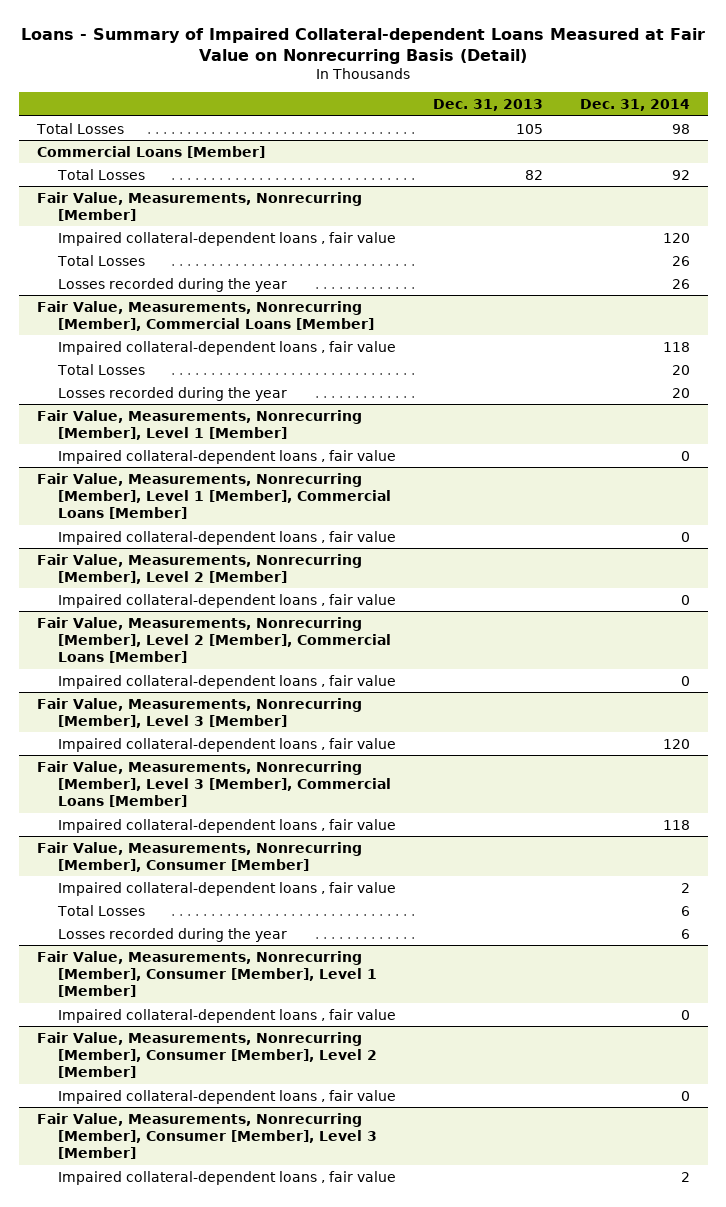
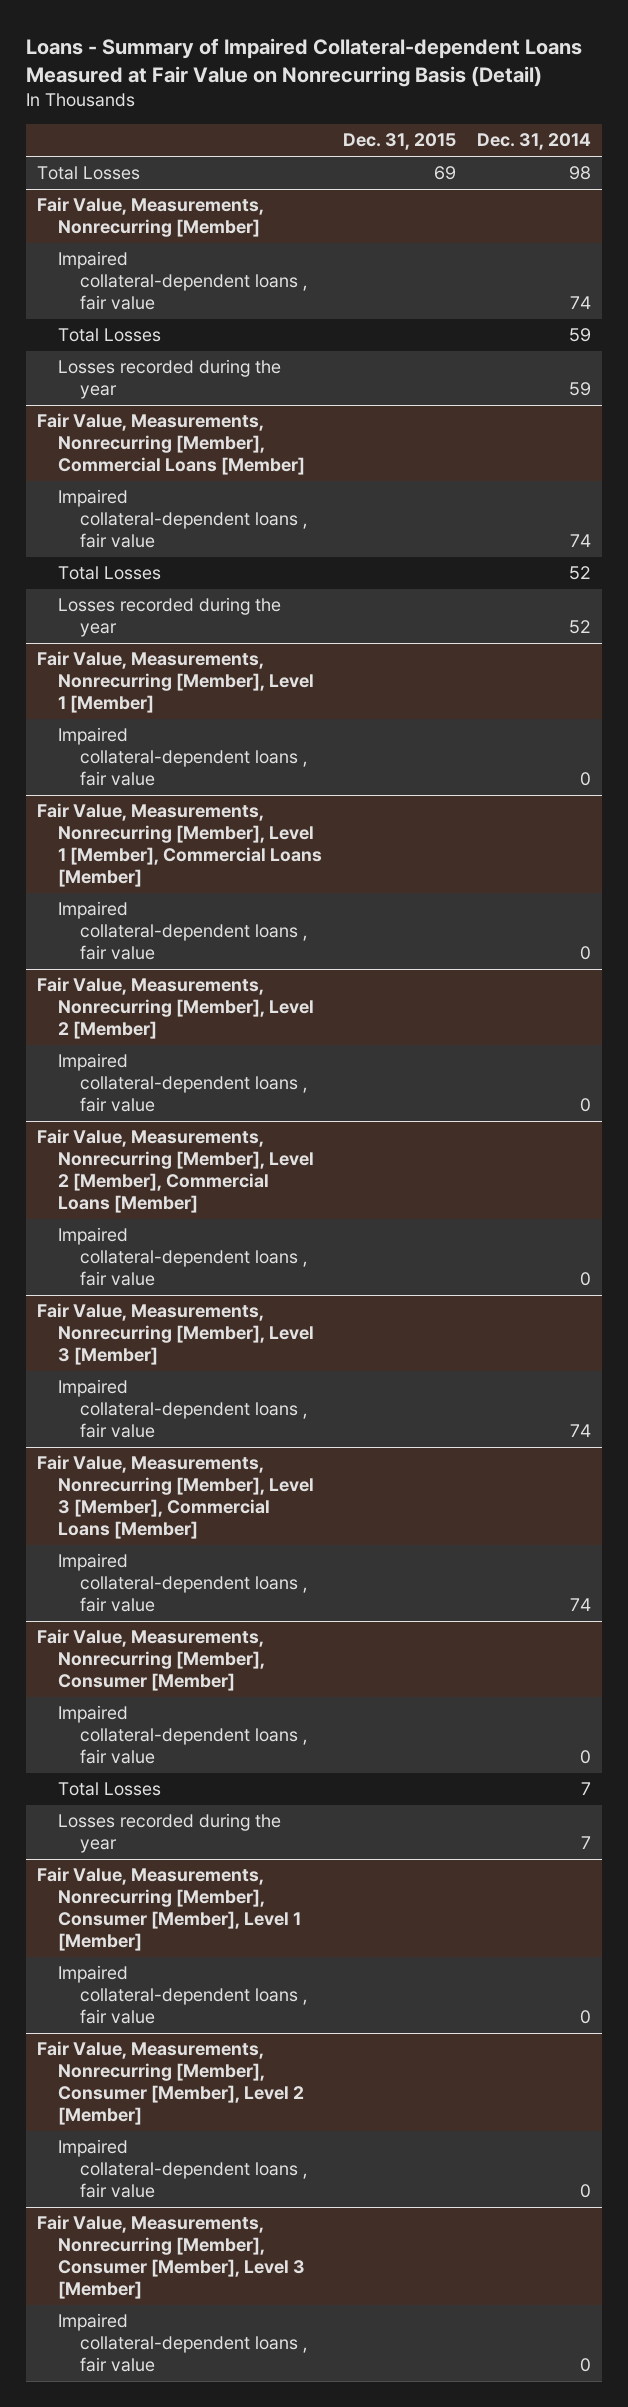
- | Dec. 31, 2013 | Dec. 31, 2014
+ | Dec. 31, 2015 | Dec. 31, 2014
- Commercial Loans [Member]
- Total Losses | 82 | 92
@ Fair Value, Measurements, Nonrecurring [Member]
- Impaired collateral-dependent loans , fair value | | 120
- Total Losses | | 26
- Losses recorded during the year | | 26
+ Impaired collateral-dependent loans , fair value | | 74
+ Total Losses | | 59
+ Losses recorded during the year | | 59
@ Fair Value, Measurements, Nonrecurring [Member], Commercial Loans [Member]
- Impaired collateral-dependent loans , fair value | | 118
- Total Losses | | 20
- Losses recorded during the year | | 20
+ Impaired collateral-dependent loans , fair value | | 74
+ Total Losses | | 52
+ Losses recorded during the year | | 52
@ Fair Value, Measurements, Nonrecurring [Member], Level 3 [Member]
- Impaired collateral-dependent loans , fair value | | 120
+ Impaired collateral-dependent loans , fair value | | 74
@ Fair Value, Measurements, Nonrecurring [Member], Level 3 [Member], Commercial Loans [Member]
- Impaired collateral-dependent loans , fair value | | 118
+ Impaired collateral-dependent loans , fair value | | 74
@ Fair Value, Measurements, Nonrecurring [Member], Consumer [Member]
- Impaired collateral-dependent loans , fair value | | 2
- Total Losses | | 6
- Losses recorded during the year | | 6
+ Impaired collateral-dependent loans , fair value | | 0
+ Total Losses | | 7
+ Losses recorded during the year | | 7
@ Fair Value, Measurements, Nonrecurring [Member], Consumer [Member], Level 3 [Member]
- Impaired collateral-dependent loans , fair value | | 2
+ Impaired collateral-dependent loans , fair value | | 0

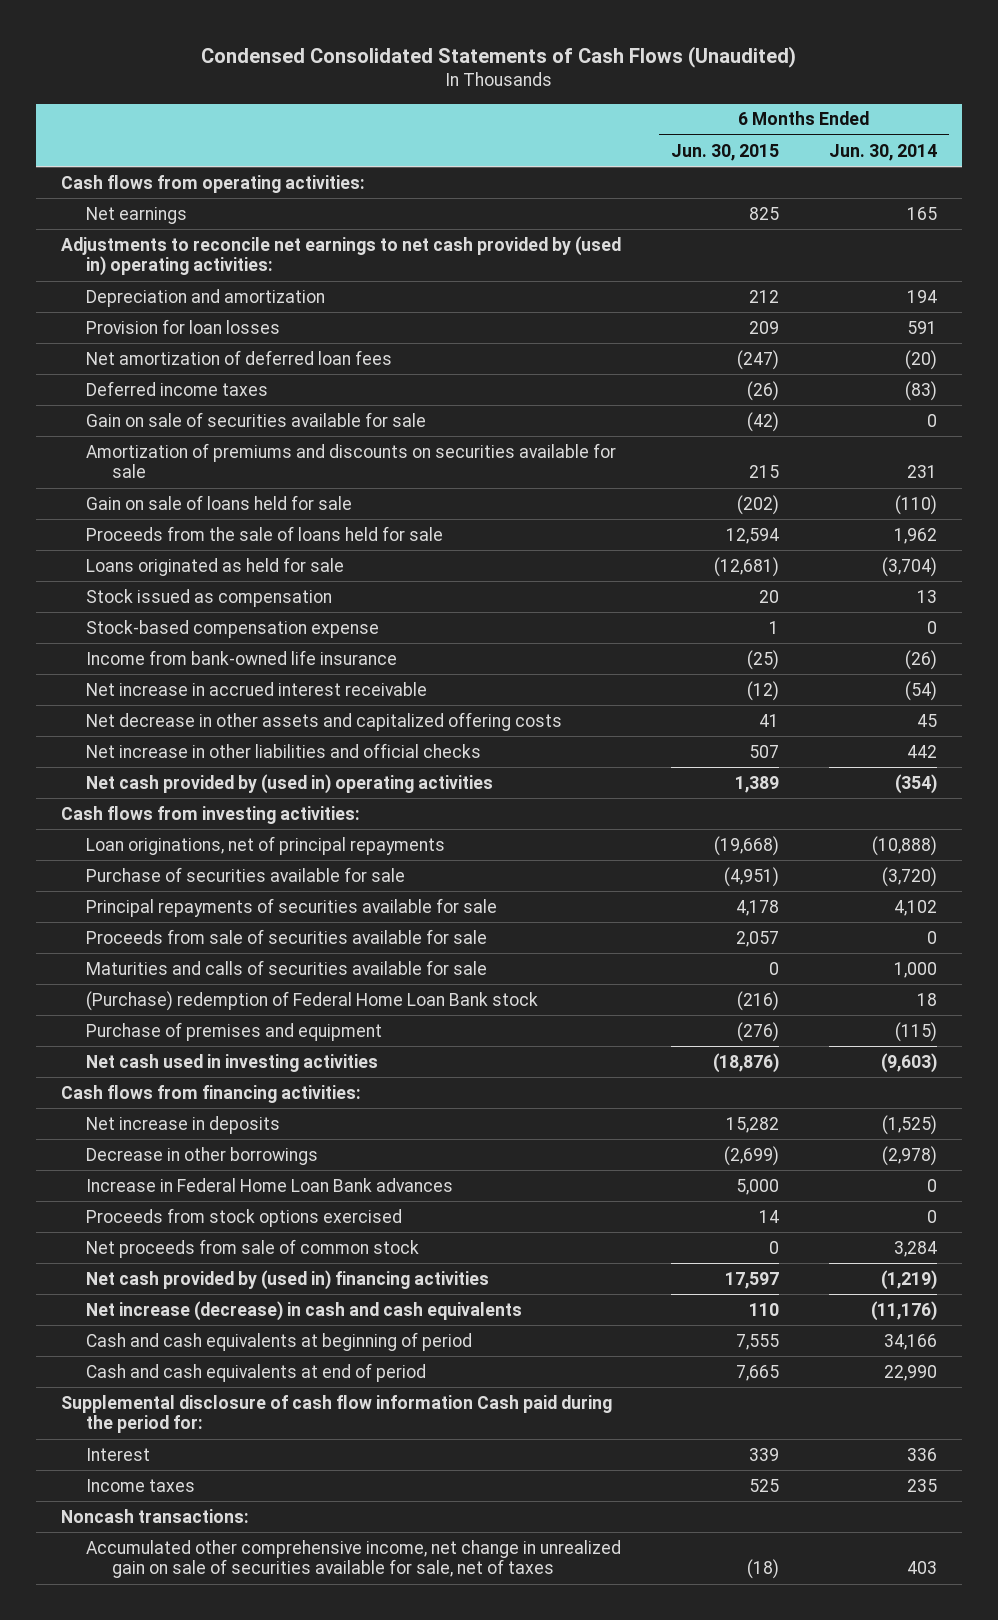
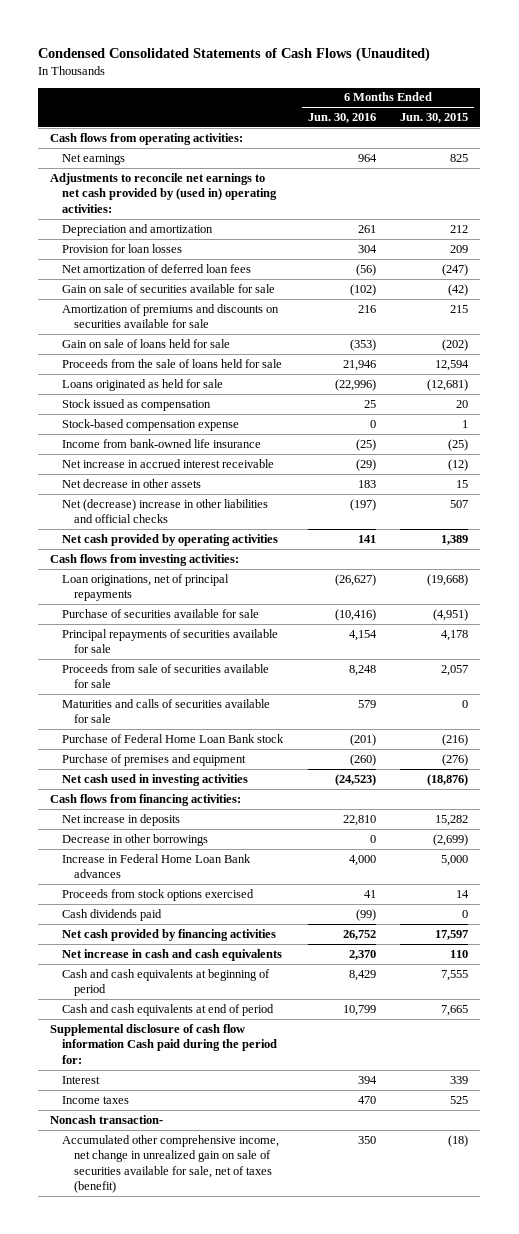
- | 6 Months Ended Jun. 30, 2015 | 6 Months Ended Jun. 30, 2014
+ | 6 Months Ended Jun. 30, 2016 | 6 Months Ended Jun. 30, 2015
- Deferred income taxes | (26) | (83)
- Net decrease in other assets and capitalized offering costs | 41 | 45
- Net increase in other liabilities and official checks | 507 | 442
- Net cash provided by (used in) operating activities | 1,389 | (354)
+ Net decrease in other assets | 183 | 15
+ Net (decrease) increase in other liabilities and official checks | (197) | 507
+ Net cash provided by operating activities | 141 | 1,389
- (Purchase) redemption of Federal Home Loan Bank stock | (216) | 18
+ Purchase of Federal Home Loan Bank stock | (201) | (216)
- Net proceeds from sale of common stock | 0 | 3,284
- Net cash provided by (used in) financing activities | 17,597 | (1,219)
- Net increase (decrease) in cash and cash equivalents | 110 | (11,176)
+ Cash dividends paid | (99) | 0
+ Net cash provided by financing activities | 26,752 | 17,597
+ Net increase in cash and cash equivalents | 2,370 | 110
- Noncash transactions:
- Accumulated other comprehensive income, net change in unrealized gain on sale of securities available for sale, net of taxes | (18) | 403
+ Noncash transaction-
+ Accumulated other comprehensive income, net change in unrealized gain on sale of securities available for sale, net of taxes (benefit) | 350 | (18)

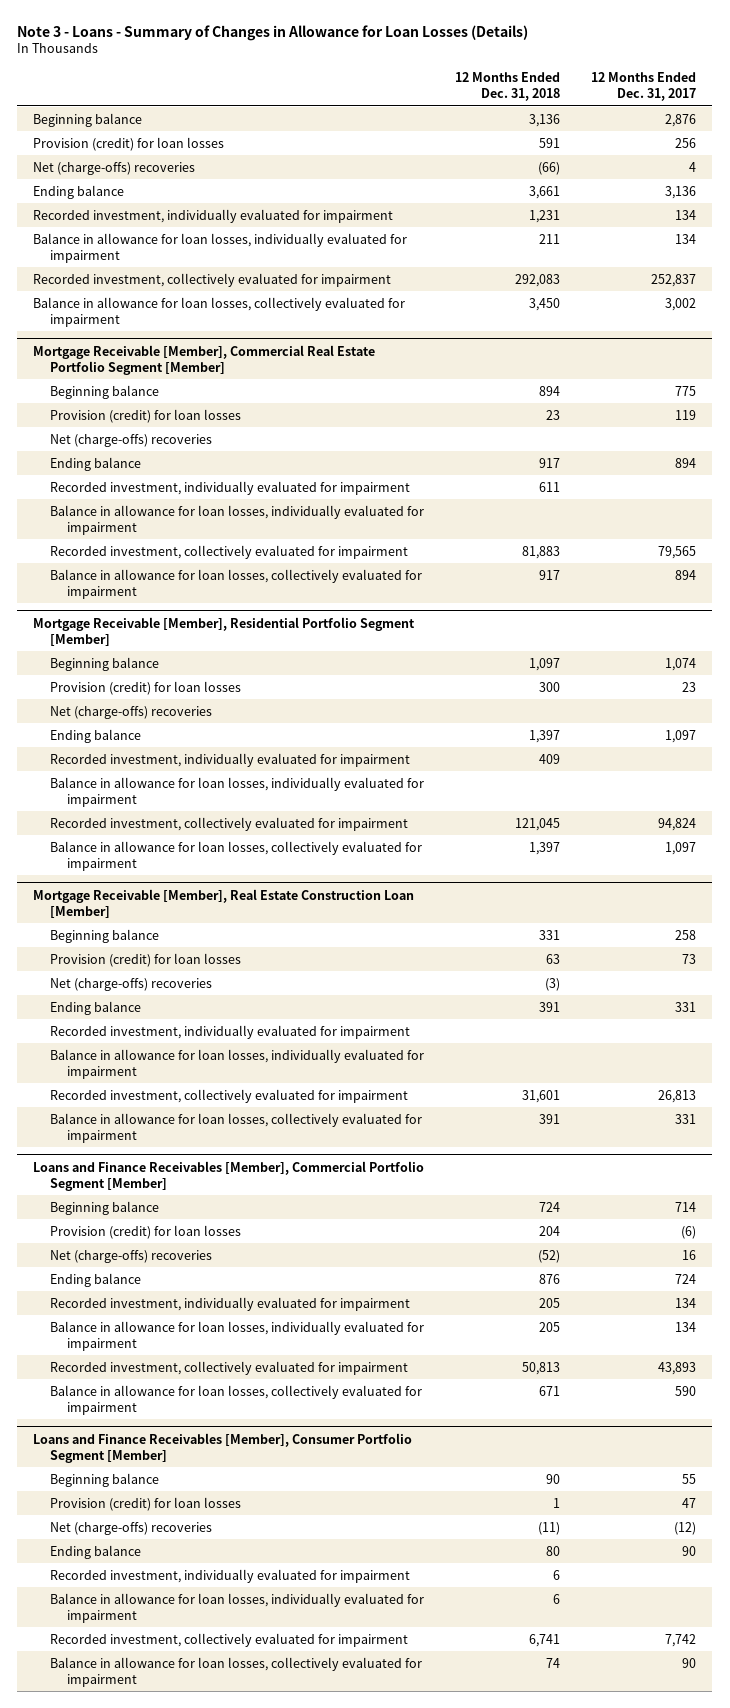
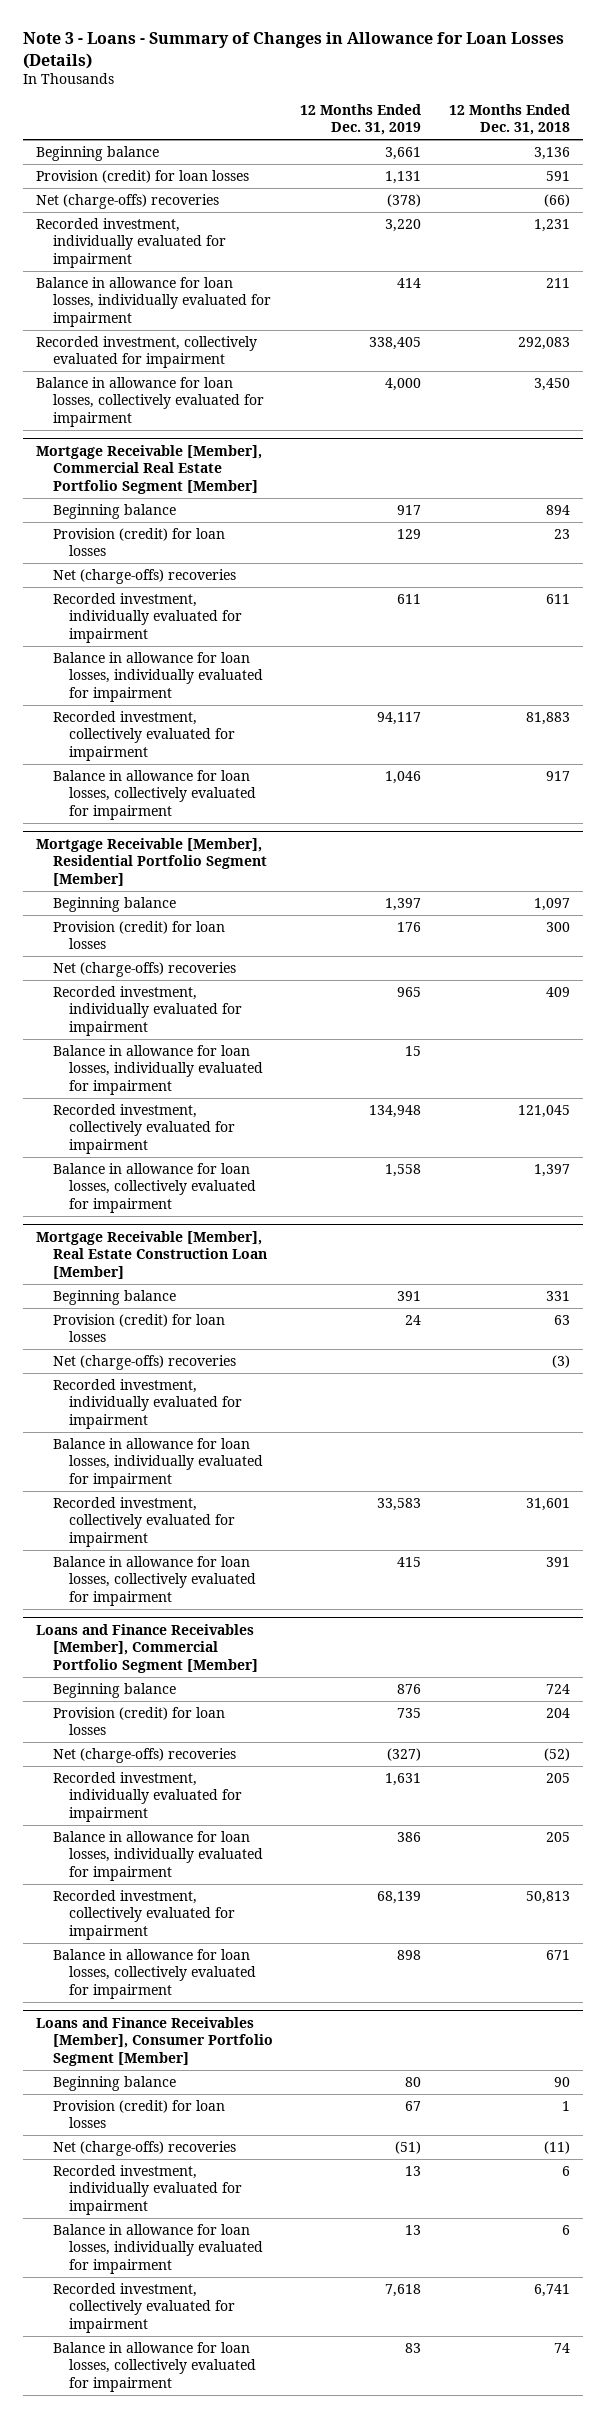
- | 12 Months Ended Dec. 31, 2018 | 12 Months Ended Dec. 31, 2017
+ | 12 Months Ended Dec. 31, 2019 | 12 Months Ended Dec. 31, 2018
- Ending balance | 3,661 | 3,136
@ Mortgage Receivable [Member], Commercial Real Estate Portfolio Segment [Member]
- Ending balance | 917 | 894
@ Mortgage Receivable [Member], Residential Portfolio Segment [Member]
- Ending balance | 1,397 | 1,097
@ Mortgage Receivable [Member], Real Estate Construction Loan [Member]
- Ending balance | 391 | 331
@ Loans and Finance Receivables [Member], Commercial Portfolio Segment [Member]
- Ending balance | 876 | 724
@ Loans and Finance Receivables [Member], Consumer Portfolio Segment [Member]
- Ending balance | 80 | 90

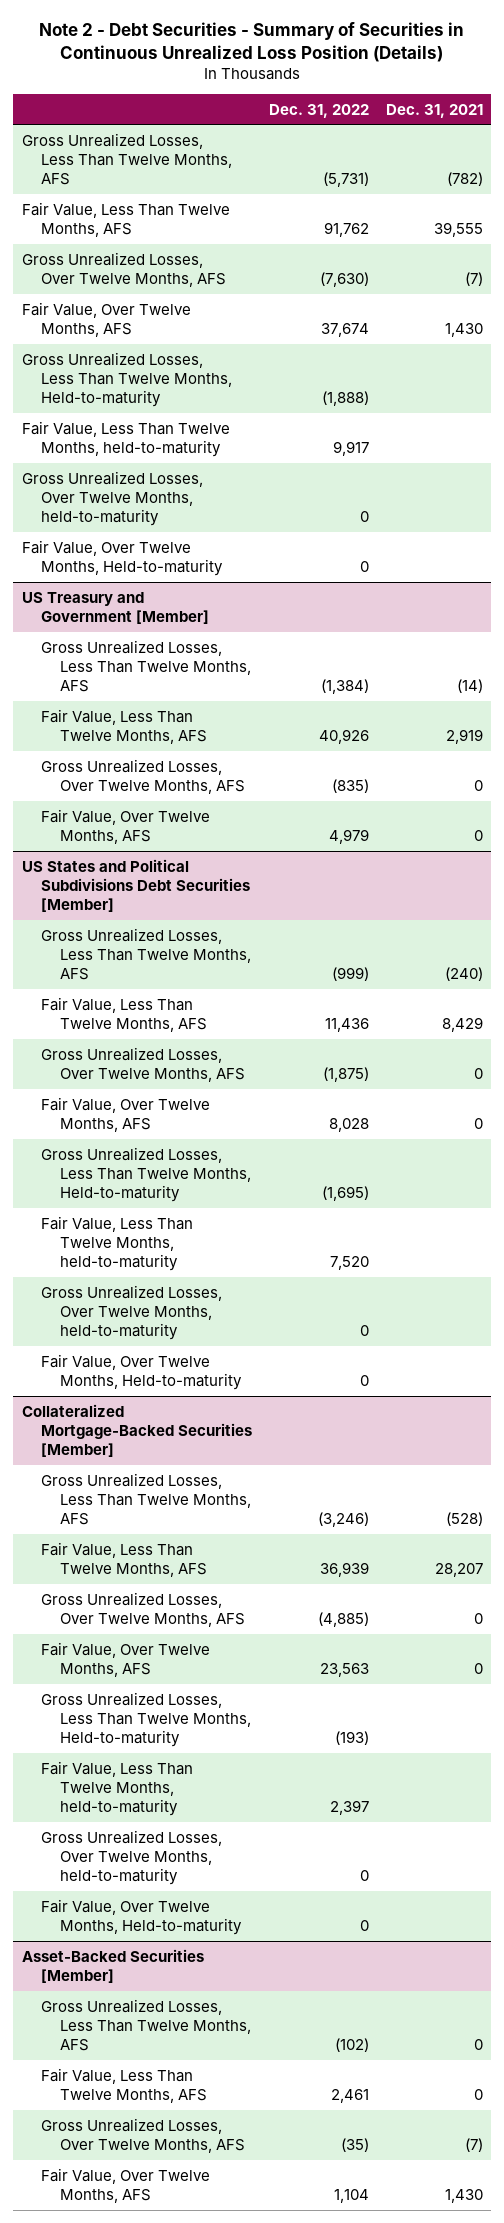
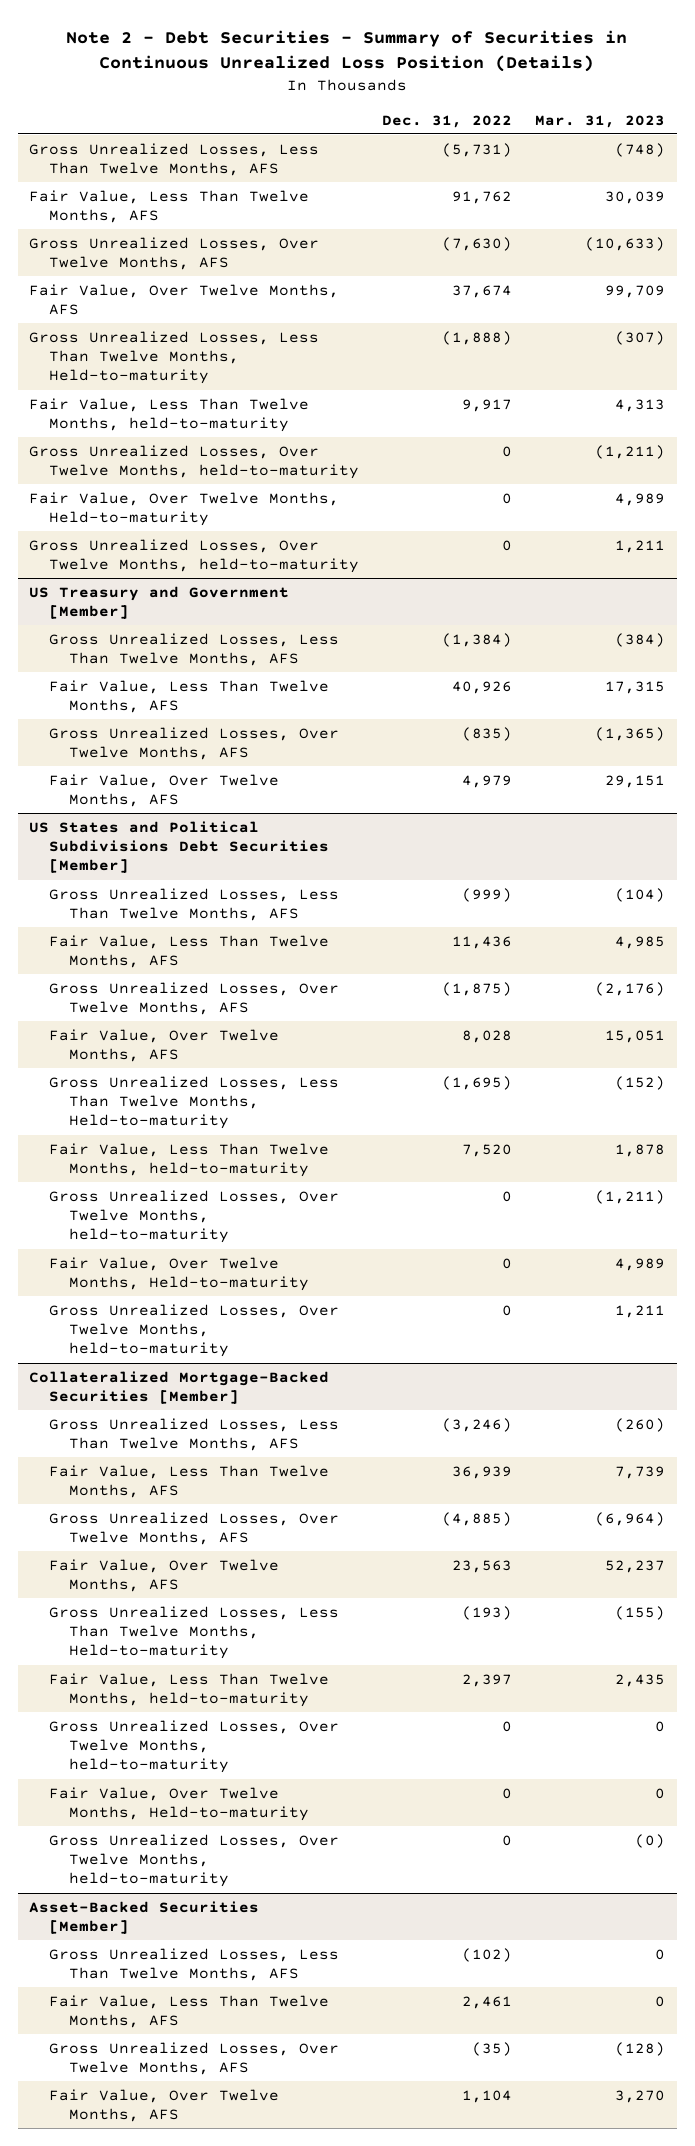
- | Dec. 31, 2022 | Dec. 31, 2021
+ | Dec. 31, 2022 | Mar. 31, 2023
+ Gross Unrealized Losses, Over Twelve Months, held-to-maturity | 0 | 1,211
@ US States and Political Subdivisions Debt Securities [Member]
+ Gross Unrealized Losses, Over Twelve Months, held-to-maturity | 0 | 1,211
@ Collateralized Mortgage-Backed Securities [Member]
+ Gross Unrealized Losses, Over Twelve Months, held-to-maturity | 0 | (0)

